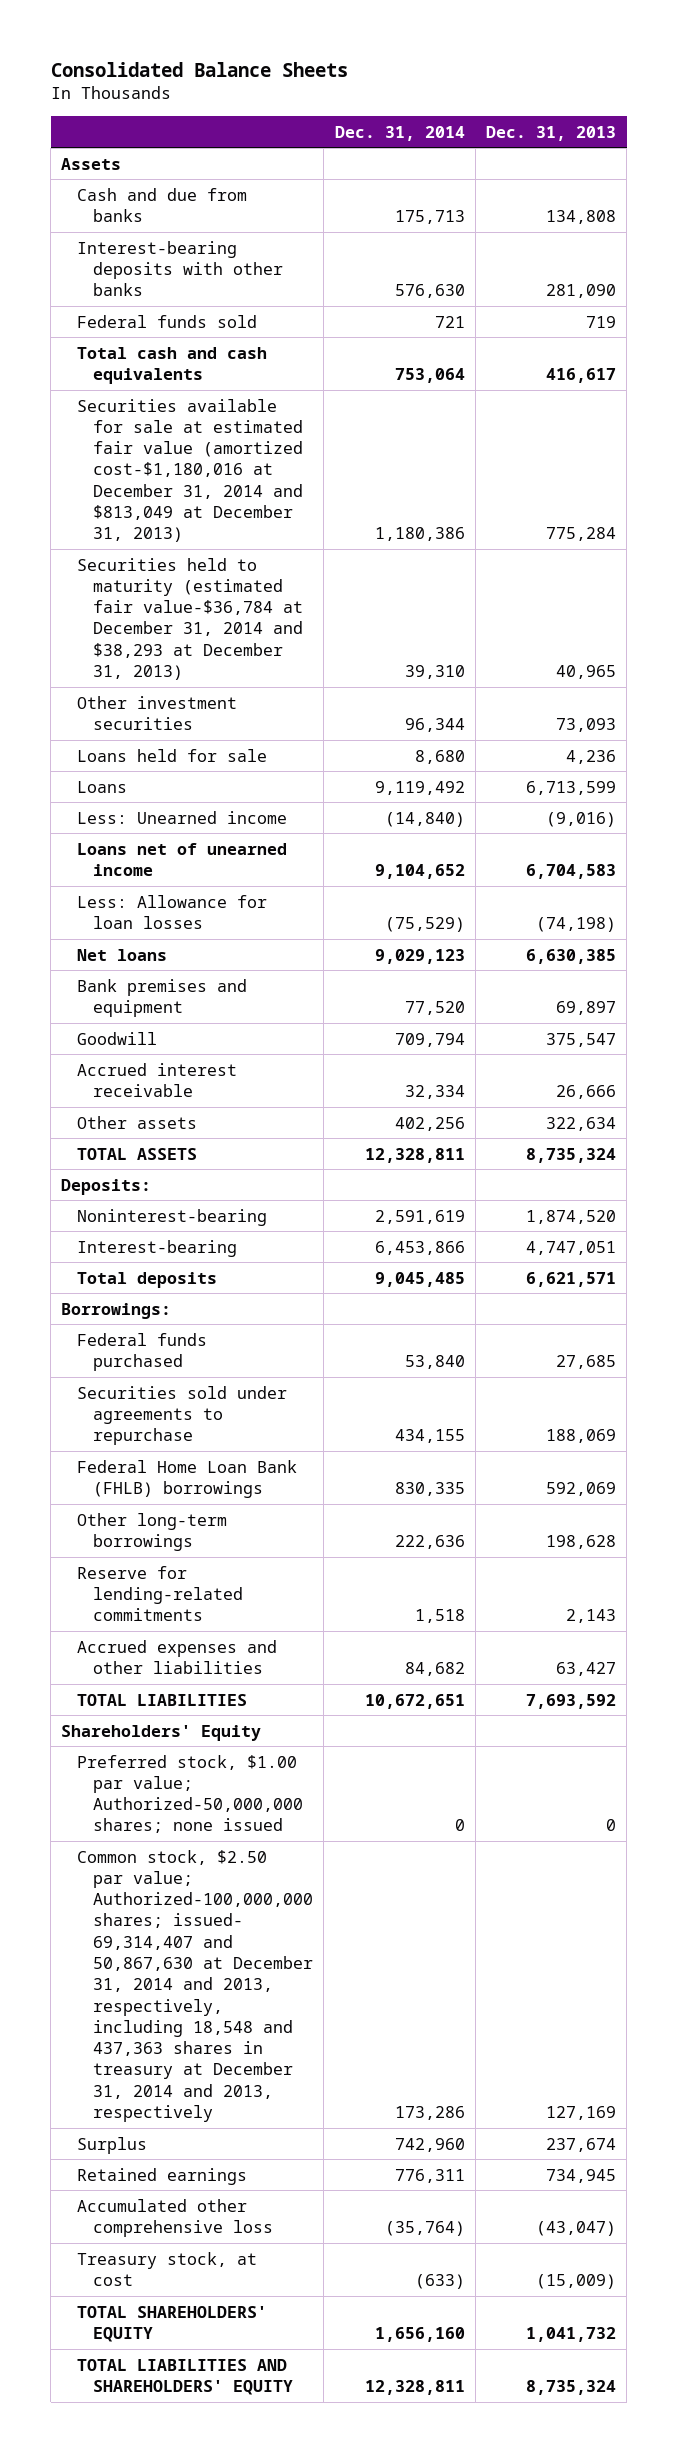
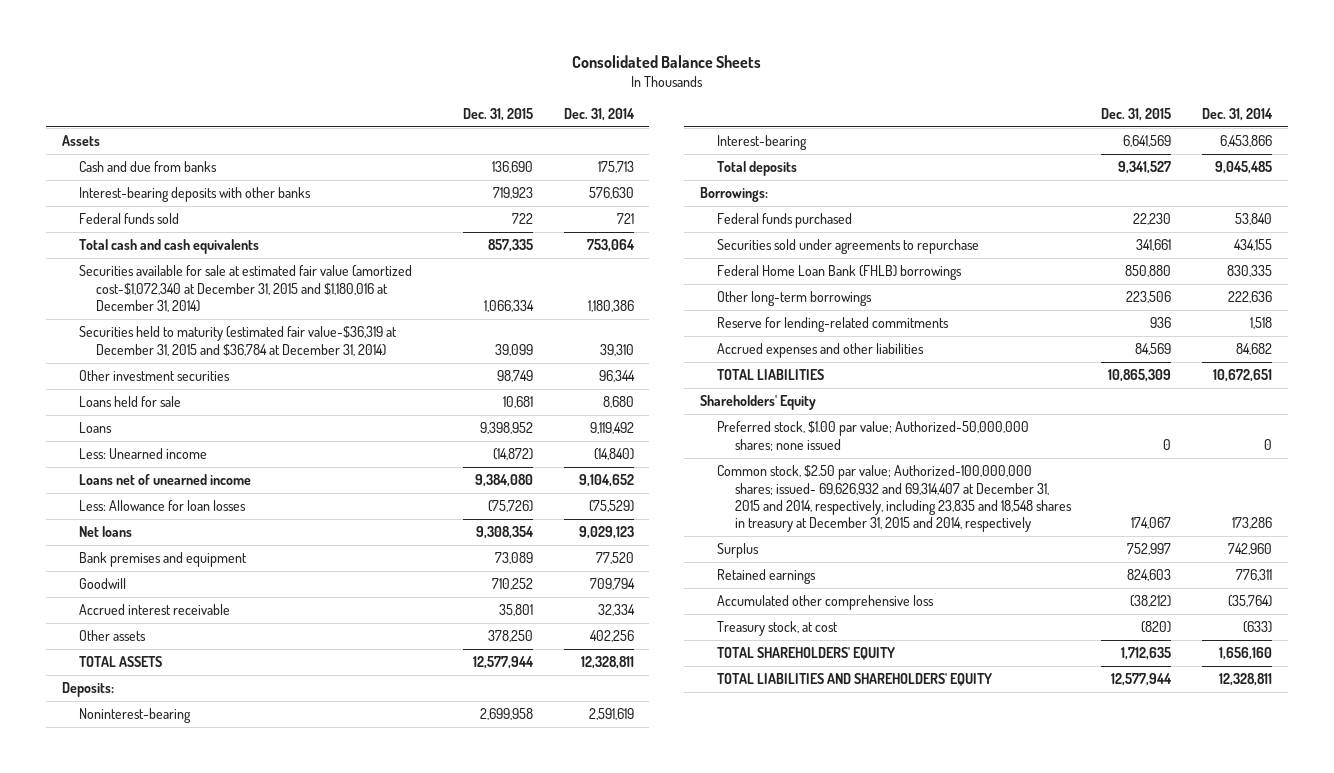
- | Dec. 31, 2014 | Dec. 31, 2013
+ | Dec. 31, 2015 | Dec. 31, 2014
- Securities available for sale at estimated fair value (amortized cost-$1,180,016 at December 31, 2014 and $813,049 at December 31, 2013) | 1,180,386 | 775,284
- Securities held to maturity (estimated fair value-$36,784 at December 31, 2014 and $38,293 at December 31, 2013) | 39,310 | 40,965
+ Securities available for sale at estimated fair value (amortized cost-$1,072,340 at December 31, 2015 and $1,180,016 at December 31, 2014) | 1,066,334 | 1,180,386
+ Securities held to maturity (estimated fair value-$36,319 at December 31, 2015 and $36,784 at December 31, 2014) | 39,099 | 39,310
- Common stock, $2.50 par value; Authorized-100,000,000 shares; issued- 69,314,407 and 50,867,630 at December 31, 2014 and 2013, respectively, including 18,548 and 437,363 shares in treasury at December 31, 2014 and 2013, respectively | 173,286 | 127,169
+ Common stock, $2.50 par value; Authorized-100,000,000 shares; issued- 69,626,932 and 69,314,407 at December 31, 2015 and 2014, respectively, including 23,835 and 18,548 shares in treasury at December 31, 2015 and 2014, respectively | 174,067 | 173,286

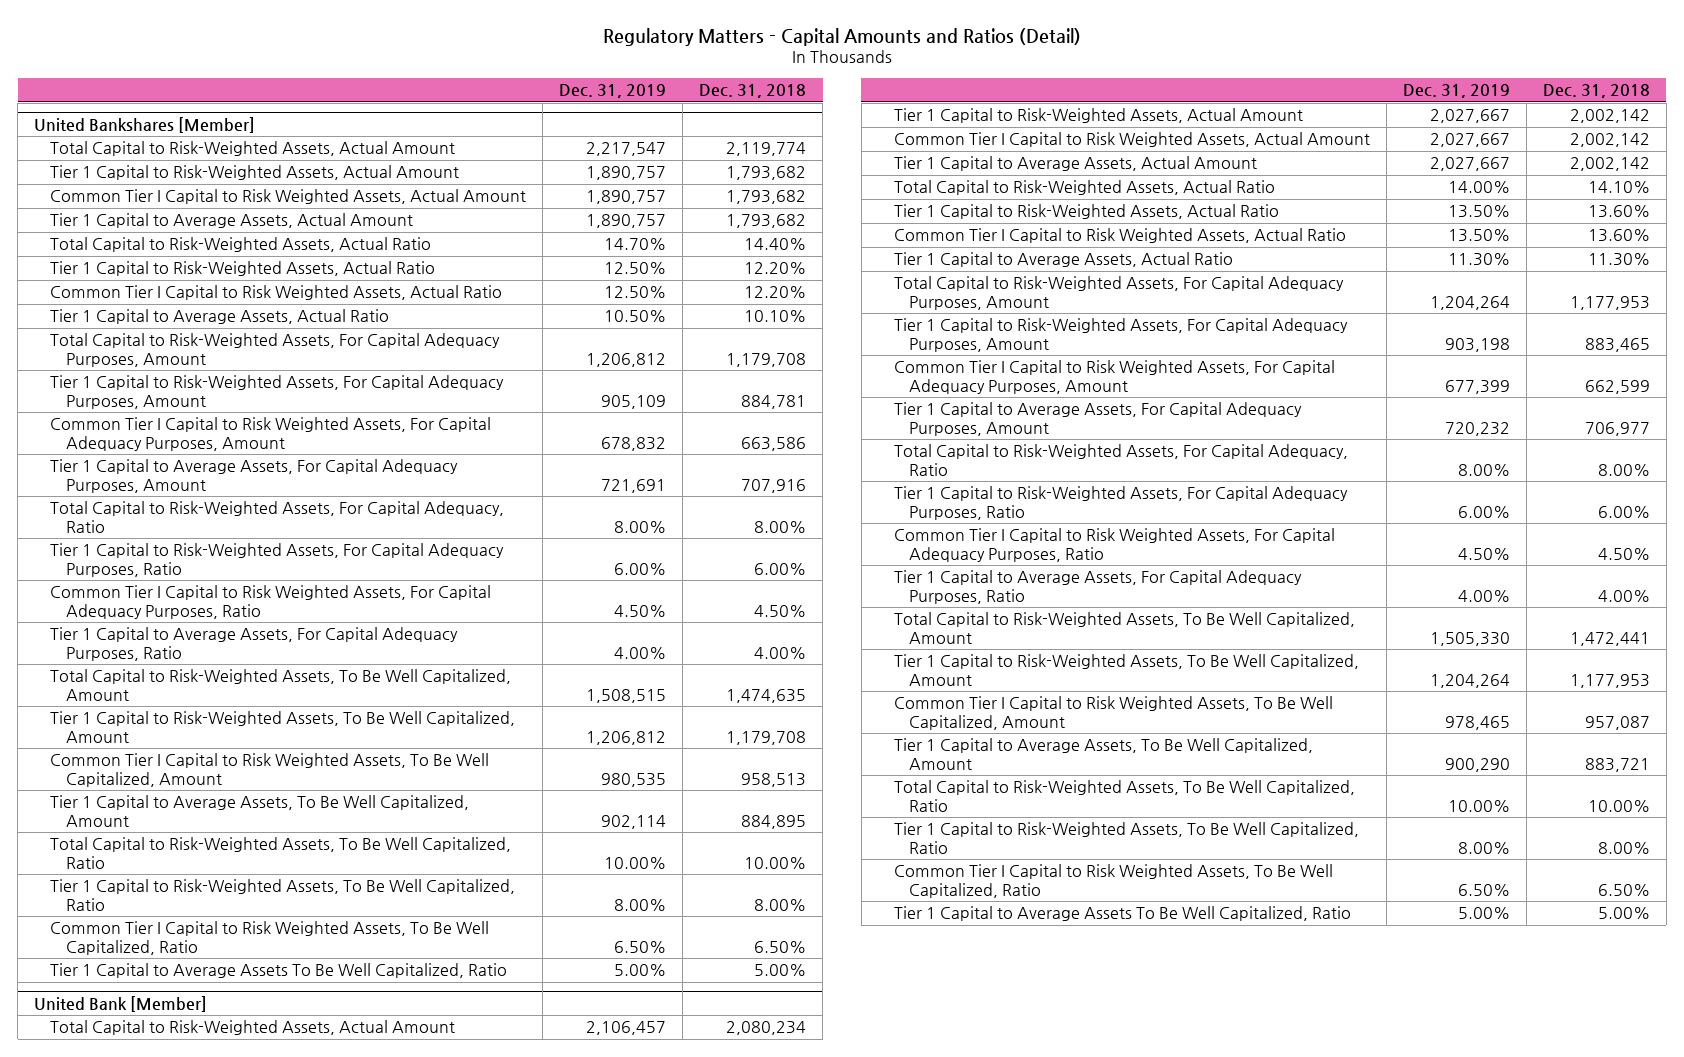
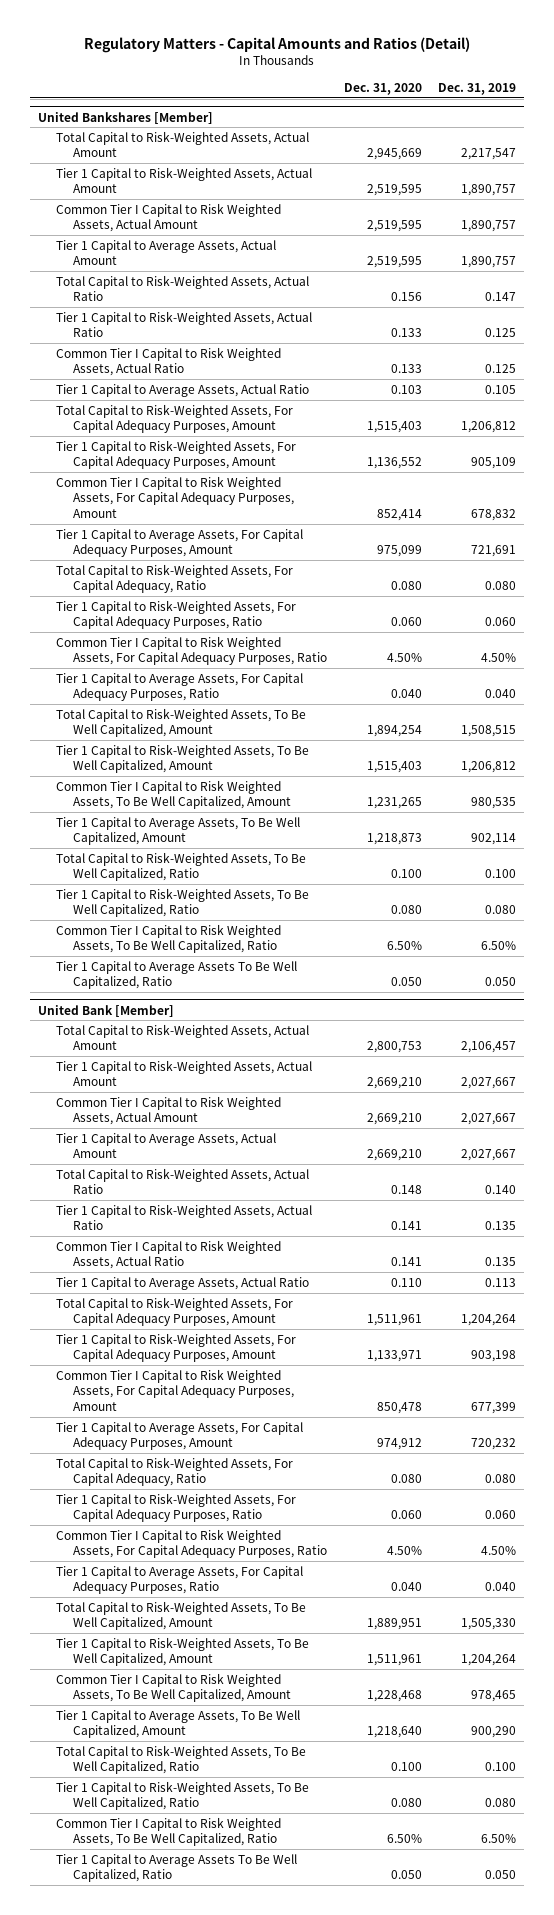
- | Dec. 31, 2019 | Dec. 31, 2018
+ | Dec. 31, 2020 | Dec. 31, 2019
@ United Bankshares [Member]
- Total Capital to Risk-Weighted Assets, Actual Ratio | 14.70% | 14.40%
- Tier 1 Capital to Risk-Weighted Assets, Actual Ratio | 12.50% | 12.20%
- Common Tier I Capital to Risk Weighted Assets, Actual Ratio | 12.50% | 12.20%
- Tier 1 Capital to Average Assets, Actual Ratio | 10.50% | 10.10%
+ Total Capital to Risk-Weighted Assets, Actual Ratio | 0.156 | 0.147
+ Tier 1 Capital to Risk-Weighted Assets, Actual Ratio | 0.133 | 0.125
+ Common Tier I Capital to Risk Weighted Assets, Actual Ratio | 0.133 | 0.125
+ Tier 1 Capital to Average Assets, Actual Ratio | 0.103 | 0.105
- Total Capital to Risk-Weighted Assets, For Capital Adequacy, Ratio | 8.00% | 8.00%
- Tier 1 Capital to Risk-Weighted Assets, For Capital Adequacy Purposes, Ratio | 6.00% | 6.00%
+ Total Capital to Risk-Weighted Assets, For Capital Adequacy, Ratio | 0.080 | 0.080
+ Tier 1 Capital to Risk-Weighted Assets, For Capital Adequacy Purposes, Ratio | 0.060 | 0.060
- Tier 1 Capital to Average Assets, For Capital Adequacy Purposes, Ratio | 4.00% | 4.00%
+ Tier 1 Capital to Average Assets, For Capital Adequacy Purposes, Ratio | 0.040 | 0.040
- Total Capital to Risk-Weighted Assets, To Be Well Capitalized, Ratio | 10.00% | 10.00%
- Tier 1 Capital to Risk-Weighted Assets, To Be Well Capitalized, Ratio | 8.00% | 8.00%
+ Total Capital to Risk-Weighted Assets, To Be Well Capitalized, Ratio | 0.100 | 0.100
+ Tier 1 Capital to Risk-Weighted Assets, To Be Well Capitalized, Ratio | 0.080 | 0.080
- Tier 1 Capital to Average Assets To Be Well Capitalized, Ratio | 5.00% | 5.00%
+ Tier 1 Capital to Average Assets To Be Well Capitalized, Ratio | 0.050 | 0.050
@ United Bank [Member]
- Total Capital to Risk-Weighted Assets, Actual Ratio | 14.00% | 14.10%
- Tier 1 Capital to Risk-Weighted Assets, Actual Ratio | 13.50% | 13.60%
- Common Tier I Capital to Risk Weighted Assets, Actual Ratio | 13.50% | 13.60%
- Tier 1 Capital to Average Assets, Actual Ratio | 11.30% | 11.30%
+ Total Capital to Risk-Weighted Assets, Actual Ratio | 0.148 | 0.140
+ Tier 1 Capital to Risk-Weighted Assets, Actual Ratio | 0.141 | 0.135
+ Common Tier I Capital to Risk Weighted Assets, Actual Ratio | 0.141 | 0.135
+ Tier 1 Capital to Average Assets, Actual Ratio | 0.110 | 0.113
- Total Capital to Risk-Weighted Assets, For Capital Adequacy, Ratio | 8.00% | 8.00%
- Tier 1 Capital to Risk-Weighted Assets, For Capital Adequacy Purposes, Ratio | 6.00% | 6.00%
+ Total Capital to Risk-Weighted Assets, For Capital Adequacy, Ratio | 0.080 | 0.080
+ Tier 1 Capital to Risk-Weighted Assets, For Capital Adequacy Purposes, Ratio | 0.060 | 0.060
- Tier 1 Capital to Average Assets, For Capital Adequacy Purposes, Ratio | 4.00% | 4.00%
+ Tier 1 Capital to Average Assets, For Capital Adequacy Purposes, Ratio | 0.040 | 0.040
- Total Capital to Risk-Weighted Assets, To Be Well Capitalized, Ratio | 10.00% | 10.00%
- Tier 1 Capital to Risk-Weighted Assets, To Be Well Capitalized, Ratio | 8.00% | 8.00%
+ Total Capital to Risk-Weighted Assets, To Be Well Capitalized, Ratio | 0.100 | 0.100
+ Tier 1 Capital to Risk-Weighted Assets, To Be Well Capitalized, Ratio | 0.080 | 0.080
- Tier 1 Capital to Average Assets To Be Well Capitalized, Ratio | 5.00% | 5.00%
+ Tier 1 Capital to Average Assets To Be Well Capitalized, Ratio | 0.050 | 0.050

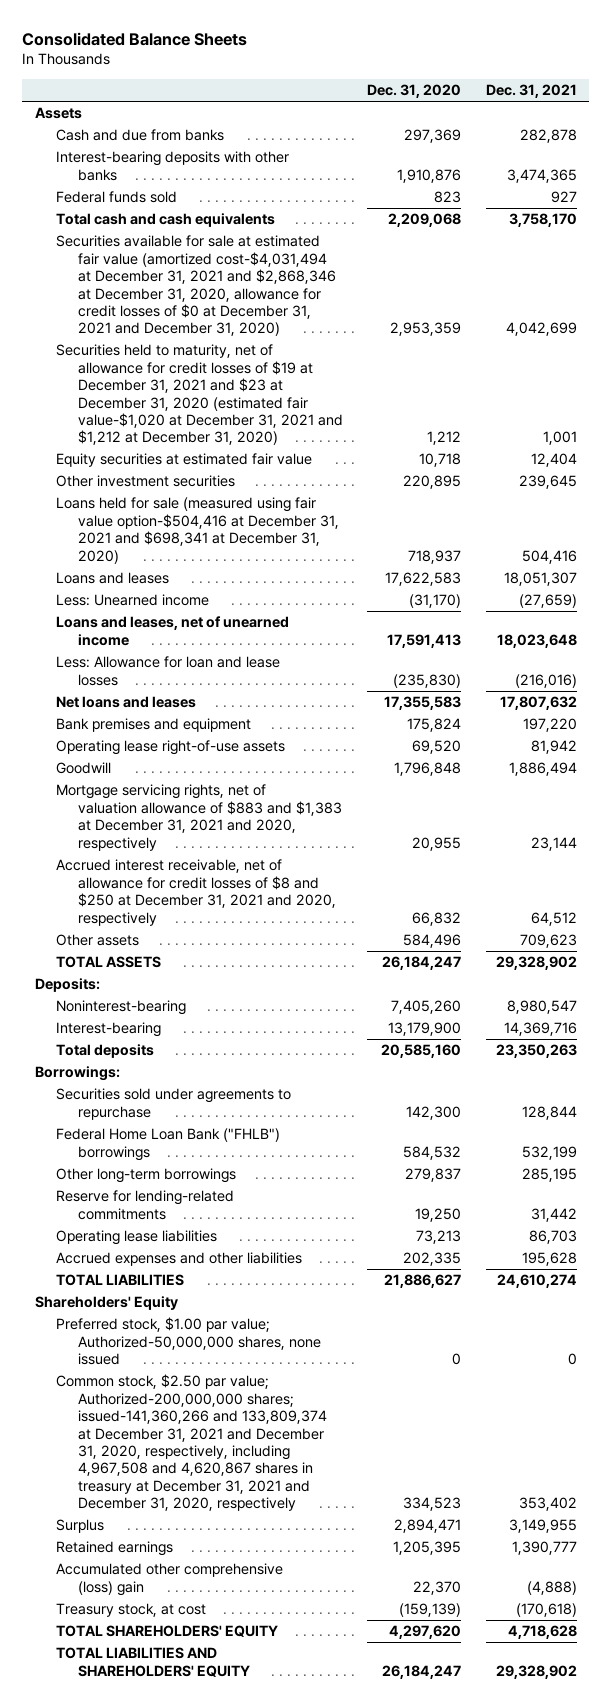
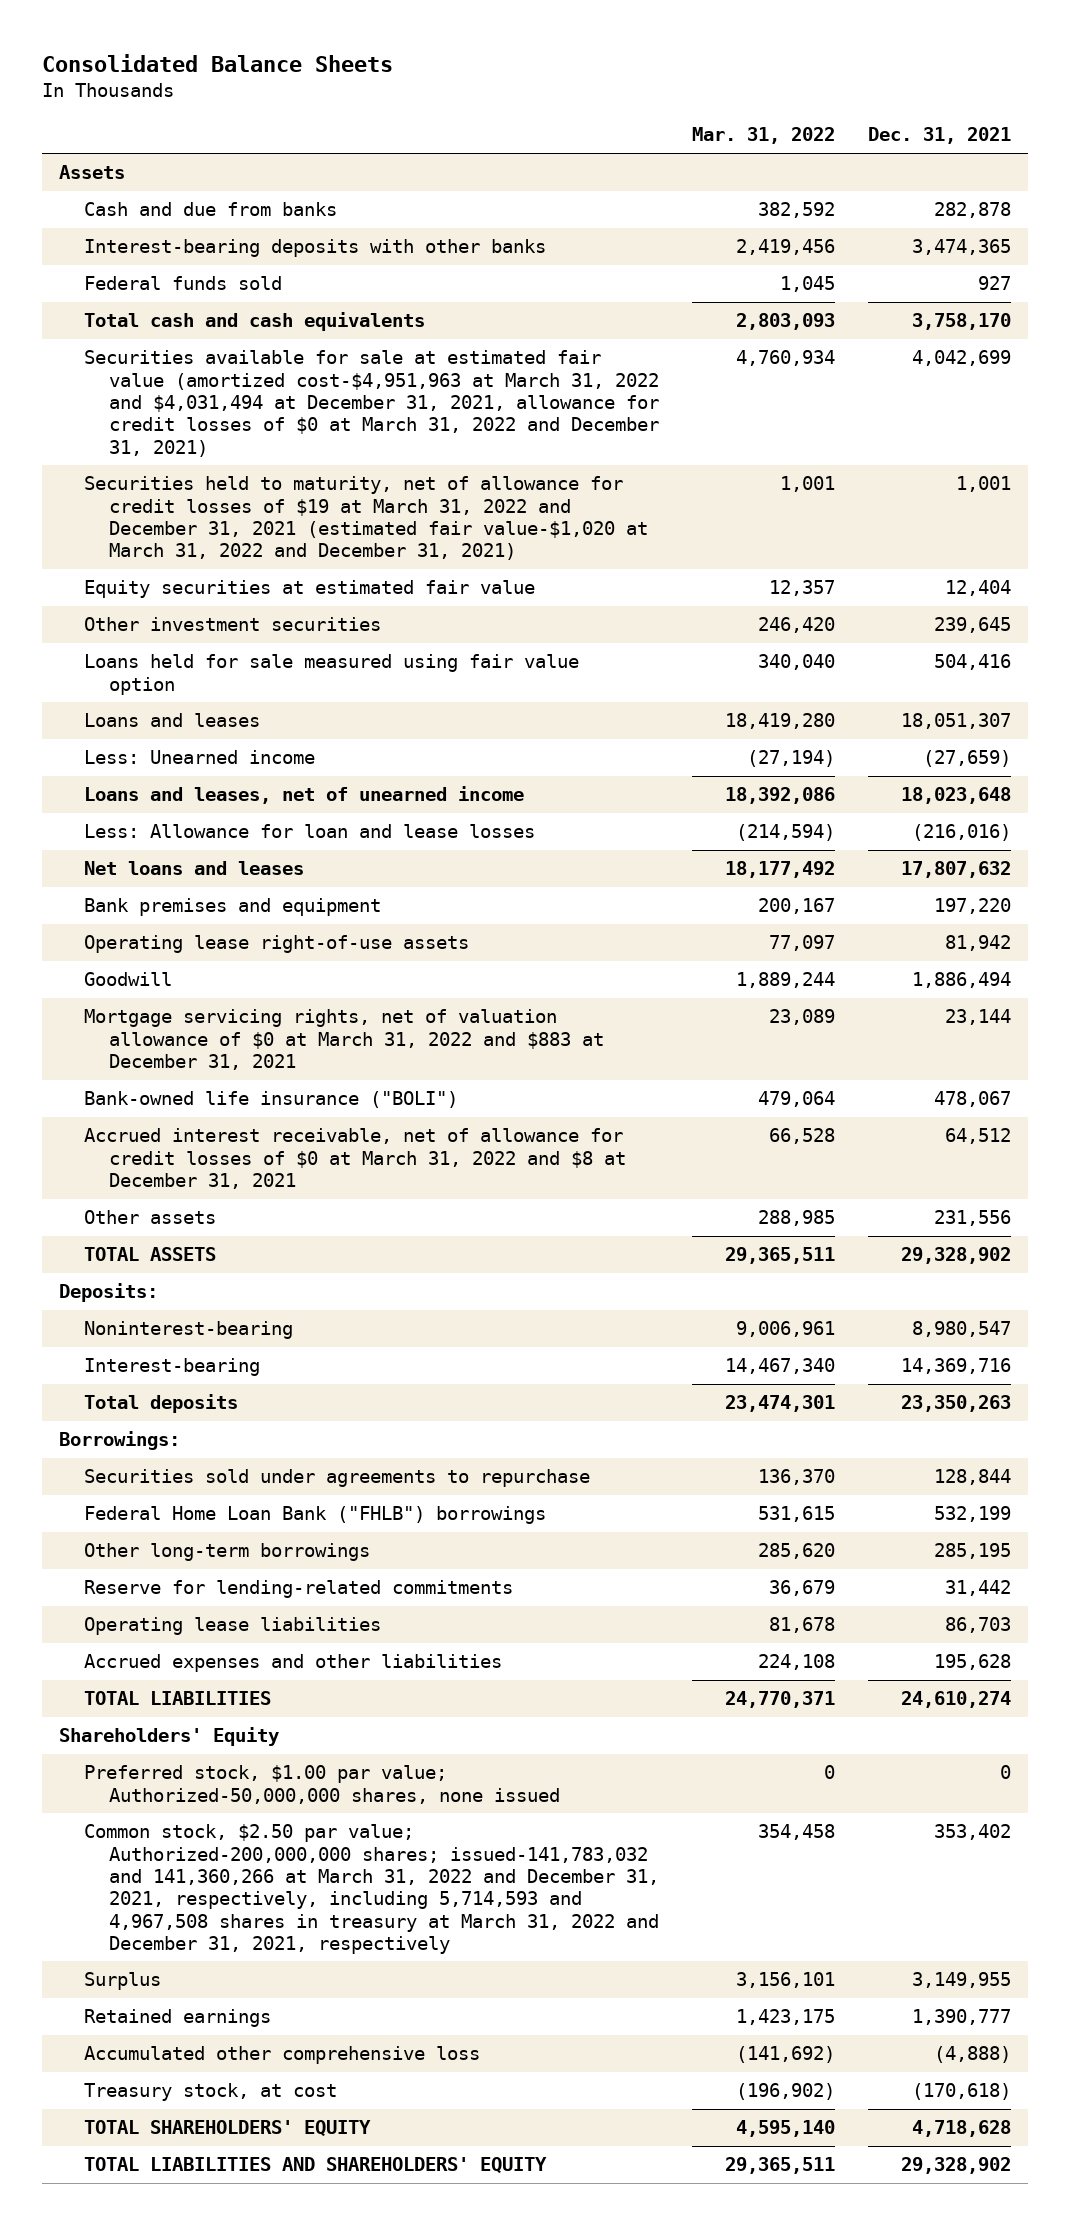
- | Dec. 31, 2020 | Dec. 31, 2021
+ | Mar. 31, 2022 | Dec. 31, 2021
- Securities available for sale at estimated fair value (amortized cost-$4,031,494 at December 31, 2021 and $2,868,346 at December 31, 2020, allowance for credit losses of $0 at December 31, 2021 and December 31, 2020) | 2,953,359 | 4,042,699
- Securities held to maturity, net of allowance for credit losses of $19 at December 31, 2021 and $23 at December 31, 2020 (estimated fair value-$1,020 at December 31, 2021 and $1,212 at December 31, 2020) | 1,212 | 1,001
+ Securities available for sale at estimated fair value (amortized cost-$4,951,963 at March 31, 2022 and $4,031,494 at December 31, 2021, allowance for credit losses of $0 at March 31, 2022 and December 31, 2021) | 4,760,934 | 4,042,699
+ Securities held to maturity, net of allowance for credit losses of $19 at March 31, 2022 and December 31, 2021 (estimated fair value-$1,020 at March 31, 2022 and December 31, 2021) | 1,001 | 1,001
- Loans held for sale (measured using fair value option-$504,416 at December 31, 2021 and $698,341 at December 31, 2020) | 718,937 | 504,416
+ Loans held for sale measured using fair value option | 340,040 | 504,416
- Mortgage servicing rights, net of valuation allowance of $883 and $1,383 at December 31, 2021 and 2020, respectively | 20,955 | 23,144
- Accrued interest receivable, net of allowance for credit losses of $8 and $250 at December 31, 2021 and 2020, respectively | 66,832 | 64,512
- Other assets | 584,496 | 709,623
+ Mortgage servicing rights, net of valuation allowance of $0 at March 31, 2022 and $883 at December 31, 2021 | 23,089 | 23,144
+ Bank-owned life insurance ("BOLI") | 479,064 | 478,067
+ Accrued interest receivable, net of allowance for credit losses of $0 at March 31, 2022 and $8 at December 31, 2021 | 66,528 | 64,512
+ Other assets | 288,985 | 231,556
- Common stock, $2.50 par value; Authorized-200,000,000 shares; issued-141,360,266 and 133,809,374 at December 31, 2021 and December 31, 2020, respectively, including 4,967,508 and 4,620,867 shares in treasury at December 31, 2021 and December 31, 2020, respectively | 334,523 | 353,402
+ Common stock, $2.50 par value; Authorized-200,000,000 shares; issued-141,783,032 and 141,360,266 at March 31, 2022 and December 31, 2021, respectively, including 5,714,593 and 4,967,508 shares in treasury at March 31, 2022 and December 31, 2021, respectively | 354,458 | 353,402
- Accumulated other comprehensive (loss) gain | 22,370 | (4,888)
+ Accumulated other comprehensive loss | (141,692) | (4,888)

